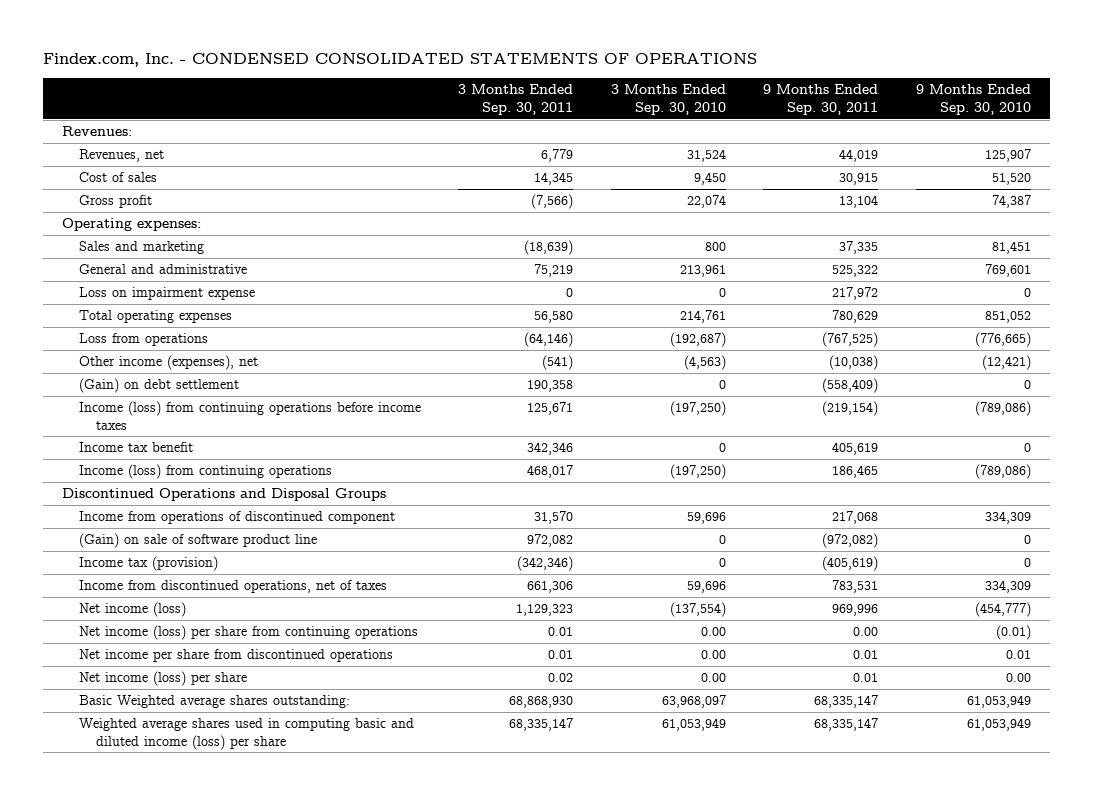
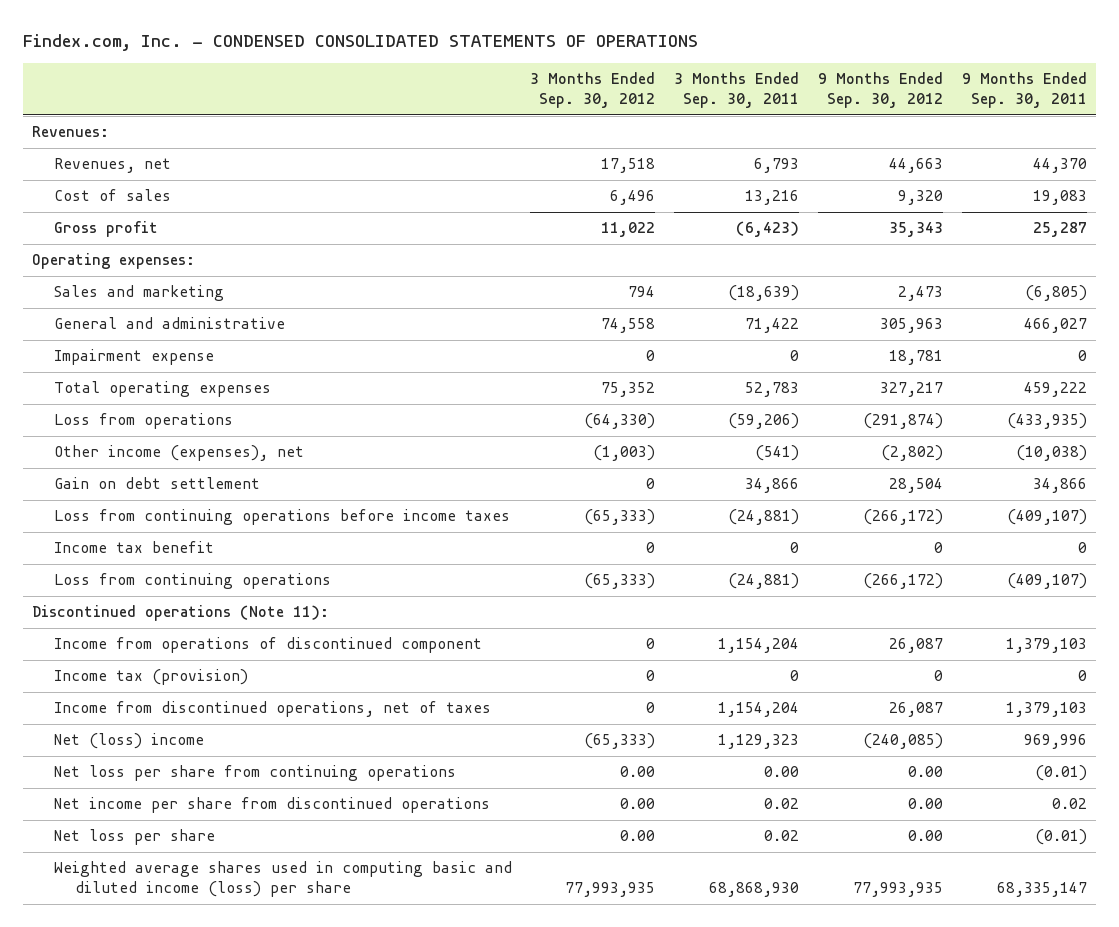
- | 3 Months Ended Sep. 30, 2011 | 3 Months Ended Sep. 30, 2010 | 9 Months Ended Sep. 30, 2011 | 9 Months Ended Sep. 30, 2010
+ | 3 Months Ended Sep. 30, 2012 | 3 Months Ended Sep. 30, 2011 | 9 Months Ended Sep. 30, 2012 | 9 Months Ended Sep. 30, 2011
- Revenues, net | 6,779 | 31,524 | 44,019 | 125,907
- Cost of sales | 14,345 | 9,450 | 30,915 | 51,520
- Gross profit | (7,566) | 22,074 | 13,104 | 74,387
+ Revenues, net | 17,518 | 6,793 | 44,663 | 44,370
+ Cost of sales | 6,496 | 13,216 | 9,320 | 19,083
+ Gross profit | 11,022 | (6,423) | 35,343 | 25,287
- Sales and marketing | (18,639) | 800 | 37,335 | 81,451
- General and administrative | 75,219 | 213,961 | 525,322 | 769,601
- Loss on impairment expense | 0 | 0 | 217,972 | 0
- Total operating expenses | 56,580 | 214,761 | 780,629 | 851,052
- Loss from operations | (64,146) | (192,687) | (767,525) | (776,665)
+ Sales and marketing | 794 | (18,639) | 2,473 | (6,805)
+ General and administrative | 74,558 | 71,422 | 305,963 | 466,027
+ Impairment expense | 0 | 0 | 18,781 | 0
+ Total operating expenses | 75,352 | 52,783 | 327,217 | 459,222
+ Loss from operations | (64,330) | (59,206) | (291,874) | (433,935)
- (Gain) on debt settlement | 190,358 | 0 | (558,409) | 0
- Income (loss) from continuing operations before income taxes | 125,671 | (197,250) | (219,154) | (789,086)
- Income tax benefit | 342,346 | 0 | 405,619 | 0
- Income (loss) from continuing operations | 468,017 | (197,250) | 186,465 | (789,086)
- Discontinued Operations and Disposal Groups
- Income from operations of discontinued component | 31,570 | 59,696 | 217,068 | 334,309
- (Gain) on sale of software product line | 972,082 | 0 | (972,082) | 0
- Income tax (provision) | (342,346) | 0 | (405,619) | 0
- Income from discontinued operations, net of taxes | 661,306 | 59,696 | 783,531 | 334,309
- Net income (loss) | 1,129,323 | (137,554) | 969,996 | (454,777)
- Net income (loss) per share from continuing operations | 0.01 | 0.00 | 0.00 | (0.01)
- Net income per share from discontinued operations | 0.01 | 0.00 | 0.01 | 0.01
- Net income (loss) per share | 0.02 | 0.00 | 0.01 | 0.00
- Basic Weighted average shares outstanding: | 68,868,930 | 63,968,097 | 68,335,147 | 61,053,949
- Weighted average shares used in computing basic and diluted income (loss) per share | 68,335,147 | 61,053,949 | 68,335,147 | 61,053,949
+ Gain on debt settlement | 0 | 34,866 | 28,504 | 34,866
+ Loss from continuing operations before income taxes | (65,333) | (24,881) | (266,172) | (409,107)
+ Income tax benefit | 0 | 0 | 0 | 0
+ Loss from continuing operations | (65,333) | (24,881) | (266,172) | (409,107)
+ Discontinued operations (Note 11):
+ Income from operations of discontinued component | 0 | 1,154,204 | 26,087 | 1,379,103
+ Income tax (provision) | 0 | 0 | 0 | 0
+ Income from discontinued operations, net of taxes | 0 | 1,154,204 | 26,087 | 1,379,103
+ Net (loss) income | (65,333) | 1,129,323 | (240,085) | 969,996
+ Net loss per share from continuing operations | 0.00 | 0.00 | 0.00 | (0.01)
+ Net income per share from discontinued operations | 0.00 | 0.02 | 0.00 | 0.02
+ Net loss per share | 0.00 | 0.02 | 0.00 | (0.01)
+ Weighted average shares used in computing basic and diluted income (loss) per share | 77,993,935 | 68,868,930 | 77,993,935 | 68,335,147

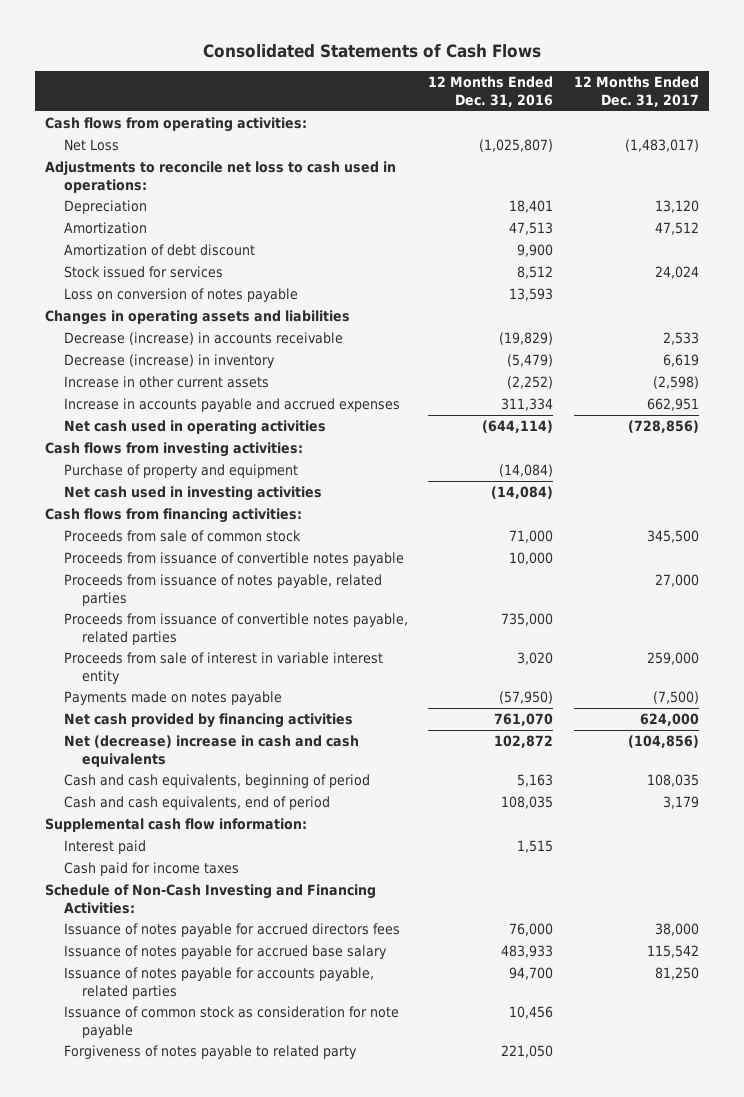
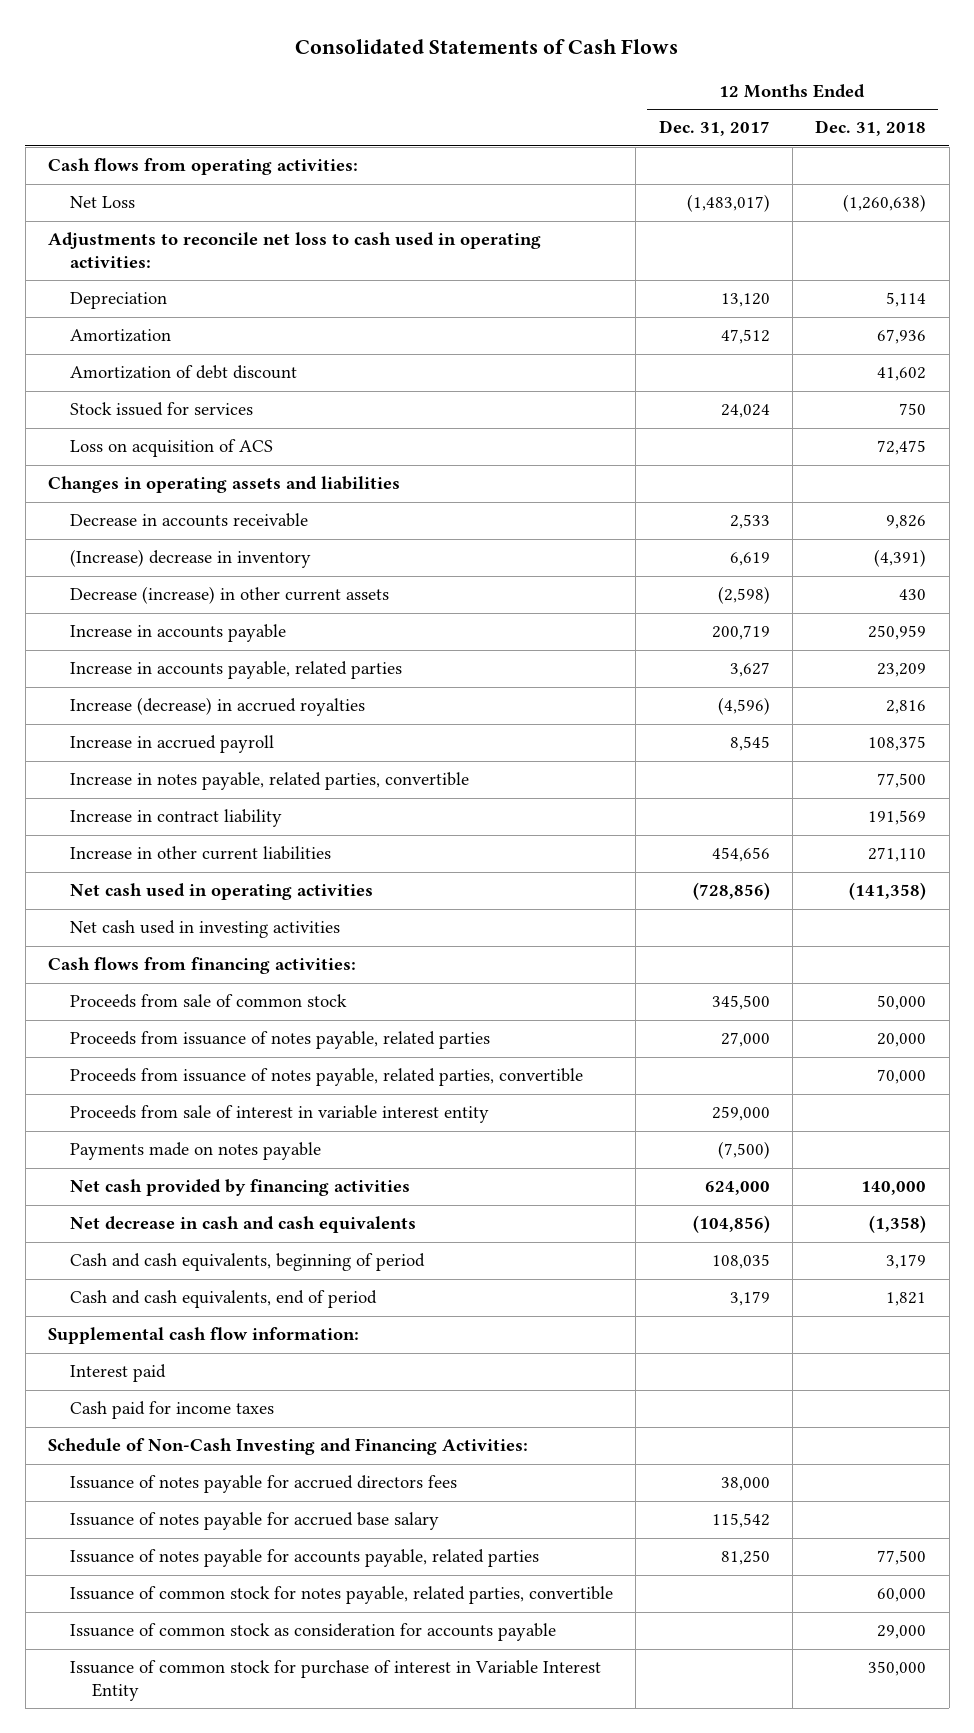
- | 12 Months Ended Dec. 31, 2016 | 12 Months Ended Dec. 31, 2017
+ | 12 Months Ended Dec. 31, 2017 | 12 Months Ended Dec. 31, 2018
- Adjustments to reconcile net loss to cash used in operations:
+ Adjustments to reconcile net loss to cash used in operating activities:
- Loss on conversion of notes payable | 13,593 |
+ Loss on acquisition of ACS | | 72,475
- Decrease (increase) in accounts receivable | (19,829) | 2,533
- Decrease (increase) in inventory | (5,479) | 6,619
- Increase in other current assets | (2,252) | (2,598)
- Increase in accounts payable and accrued expenses | 311,334 | 662,951
+ Decrease in accounts receivable | 2,533 | 9,826
+ (Increase) decrease in inventory | 6,619 | (4,391)
+ Decrease (increase) in other current assets | (2,598) | 430
+ Increase in accounts payable | 200,719 | 250,959
+ Increase in accounts payable, related parties | 3,627 | 23,209
+ Increase (decrease) in accrued royalties | (4,596) | 2,816
+ Increase in accrued payroll | 8,545 | 108,375
+ Increase in notes payable, related parties, convertible | | 77,500
+ Increase in contract liability | | 191,569
+ Increase in other current liabilities | 454,656 | 271,110
- Cash flows from investing activities:
- Purchase of property and equipment | (14,084) |
- Proceeds from issuance of convertible notes payable | 10,000 |
- Proceeds from issuance of convertible notes payable, related parties | 735,000 |
+ Proceeds from issuance of notes payable, related parties, convertible | | 70,000
- Net (decrease) increase in cash and cash equivalents | 102,872 | (104,856)
+ Net decrease in cash and cash equivalents | (104,856) | (1,358)
- Issuance of common stock as consideration for note payable | 10,456 |
- Forgiveness of notes payable to related party | 221,050 |
+ Issuance of common stock for notes payable, related parties, convertible | | 60,000
+ Issuance of common stock as consideration for accounts payable | | 29,000
+ Issuance of common stock for purchase of interest in Variable Interest Entity | | 350,000

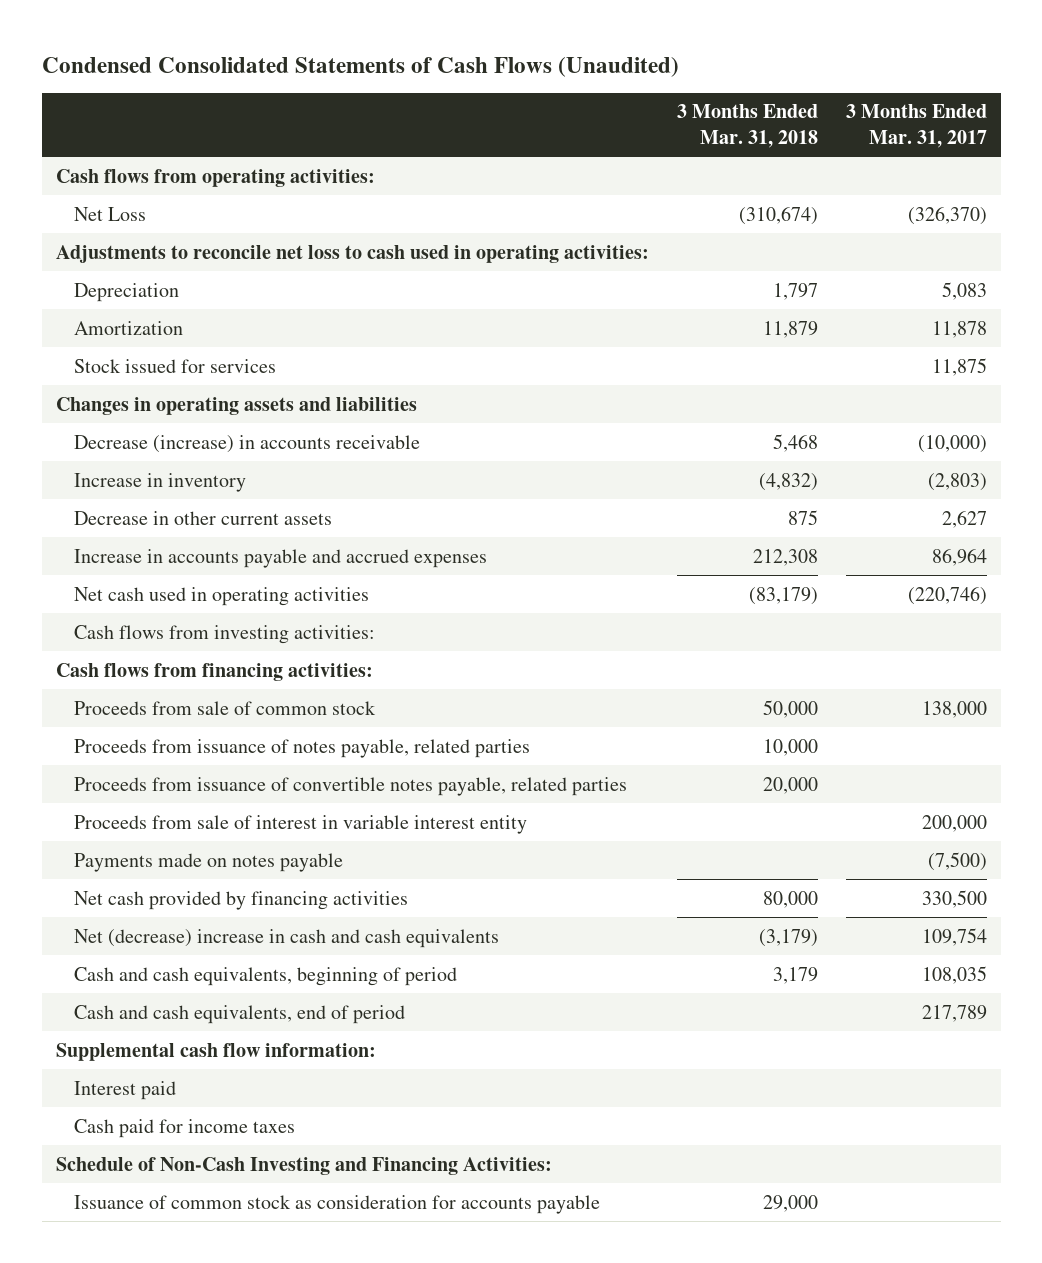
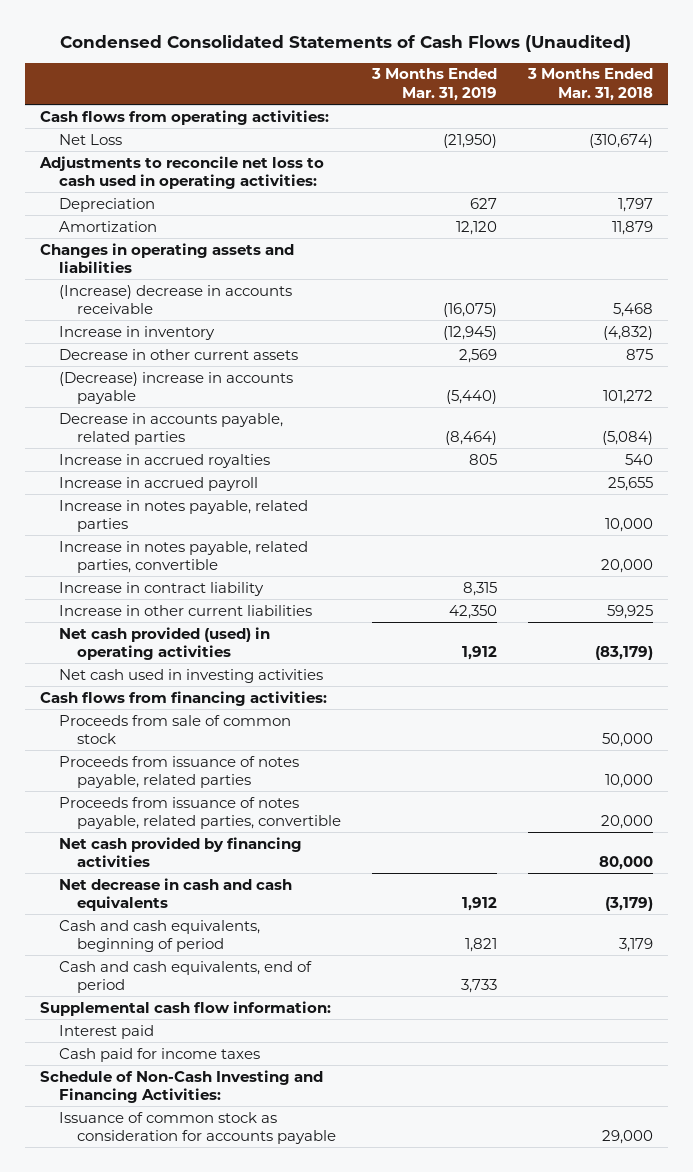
- | 3 Months Ended Mar. 31, 2018 | 3 Months Ended Mar. 31, 2017
+ | 3 Months Ended Mar. 31, 2019 | 3 Months Ended Mar. 31, 2018
- Stock issued for services | | 11,875
- Decrease (increase) in accounts receivable | 5,468 | (10,000)
+ (Increase) decrease in accounts receivable | (16,075) | 5,468
- Increase in accounts payable and accrued expenses | 212,308 | 86,964
- Net cash used in operating activities | (83,179) | (220,746)
- Cash flows from investing activities:
+ (Decrease) increase in accounts payable | (5,440) | 101,272
+ Decrease in accounts payable, related parties | (8,464) | (5,084)
+ Increase in accrued royalties | 805 | 540
+ Increase in accrued payroll | | 25,655
+ Increase in notes payable, related parties | | 10,000
+ Increase in notes payable, related parties, convertible | | 20,000
+ Increase in contract liability | 8,315 |
+ Increase in other current liabilities | 42,350 | 59,925
+ Net cash provided (used) in operating activities | 1,912 | (83,179)
+ Net cash used in investing activities
- Proceeds from issuance of convertible notes payable, related parties | 20,000 |
- Proceeds from sale of interest in variable interest entity | | 200,000
- Payments made on notes payable | | (7,500)
+ Proceeds from issuance of notes payable, related parties, convertible | | 20,000
- Net (decrease) increase in cash and cash equivalents | (3,179) | 109,754
+ Net decrease in cash and cash equivalents | 1,912 | (3,179)

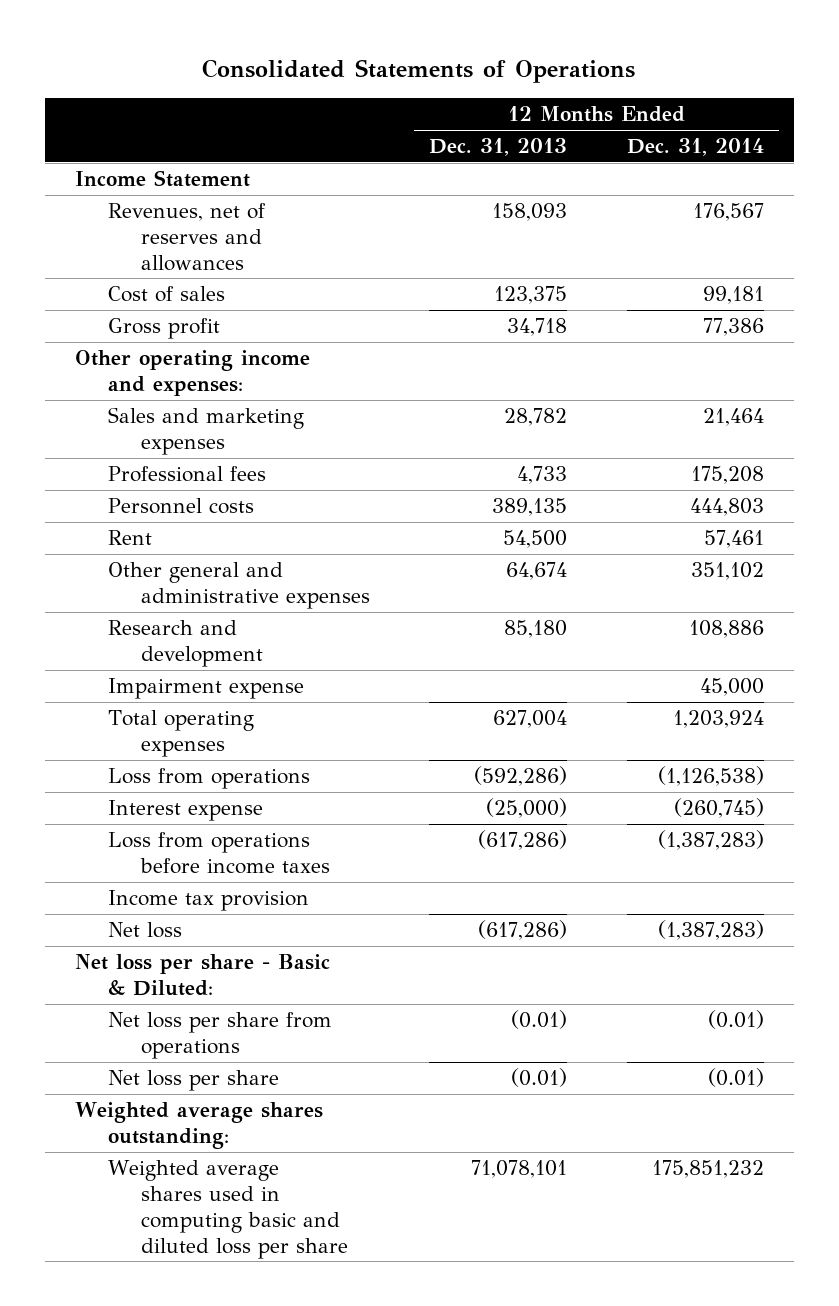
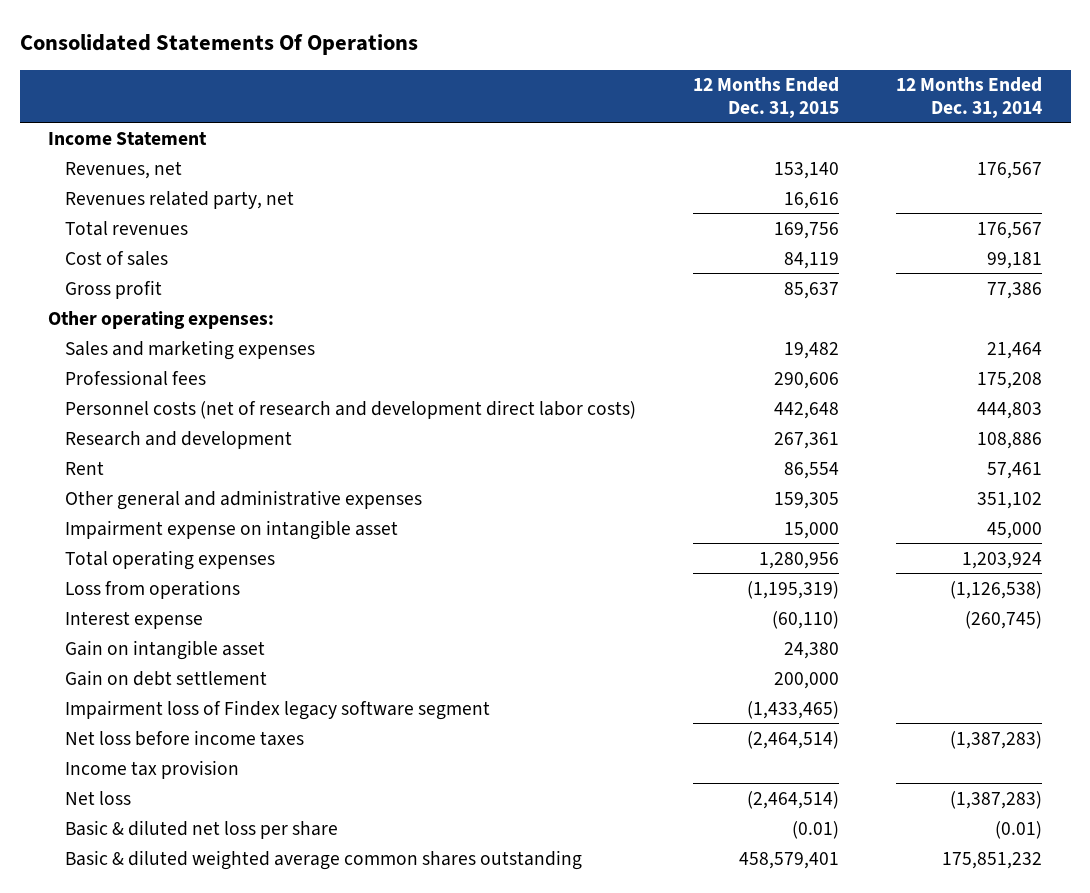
- Consolidated Statements of Operations
+ Consolidated Statements Of Operations
- | 12 Months Ended Dec. 31, 2013 | 12 Months Ended Dec. 31, 2014
+ | 12 Months Ended Dec. 31, 2015 | 12 Months Ended Dec. 31, 2014
- Revenues, net of reserves and allowances | 158,093 | 176,567
+ Revenues, net | 153,140 | 176,567
+ Revenues related party, net | 16,616 |
+ Total revenues | 169,756 | 176,567
- Other operating income and expenses:
+ Other operating expenses:
- Personnel costs | 389,135 | 444,803
+ Personnel costs (net of research and development direct labor costs) | 442,648 | 444,803
moved up: Research and development | 267,361 | 108,886
- Impairment expense | | 45,000
+ Impairment expense on intangible asset | 15,000 | 45,000
- Loss from operations before income taxes | (617,286) | (1,387,283)
+ Gain on intangible asset | 24,380 |
+ Gain on debt settlement | 200,000 |
+ Impairment loss of Findex legacy software segment | (1,433,465) |
+ Net loss before income taxes | (2,464,514) | (1,387,283)
- Net loss per share - Basic & Diluted:
- Net loss per share from operations | (0.01) | (0.01)
- Net loss per share | (0.01) | (0.01)
- Weighted average shares outstanding:
- Weighted average shares used in computing basic and diluted loss per share | 71,078,101 | 175,851,232
+ Basic & diluted net loss per share | (0.01) | (0.01)
+ Basic & diluted weighted average common shares outstanding | 458,579,401 | 175,851,232

